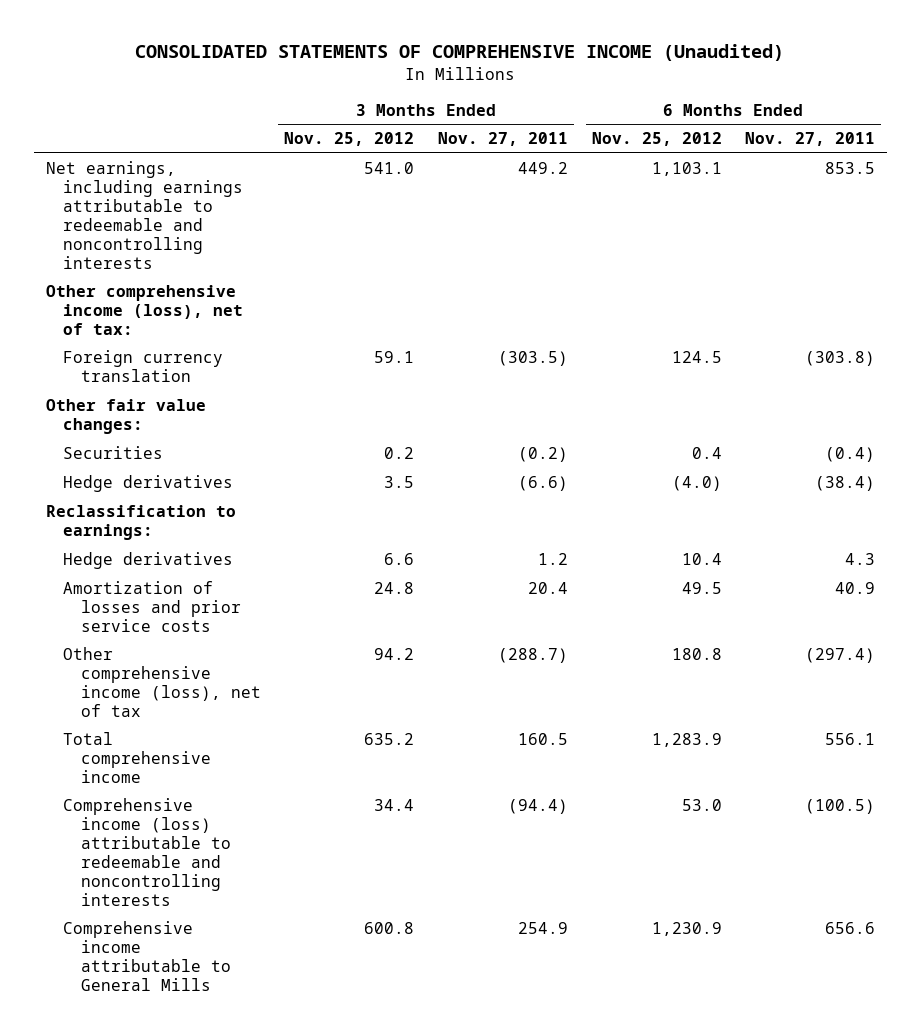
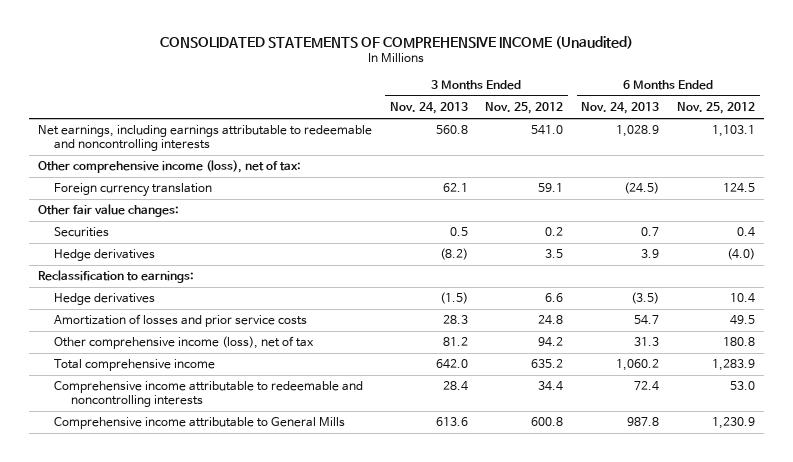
- | 3 Months Ended Nov. 25, 2012 | 3 Months Ended Nov. 27, 2011 | 6 Months Ended Nov. 25, 2012 | 6 Months Ended Nov. 27, 2011
+ | 3 Months Ended Nov. 24, 2013 | 3 Months Ended Nov. 25, 2012 | 6 Months Ended Nov. 24, 2013 | 6 Months Ended Nov. 25, 2012
- Comprehensive income (loss) attributable to redeemable and noncontrolling interests | 34.4 | (94.4) | 53.0 | (100.5)
+ Comprehensive income attributable to redeemable and noncontrolling interests | 28.4 | 34.4 | 72.4 | 53.0

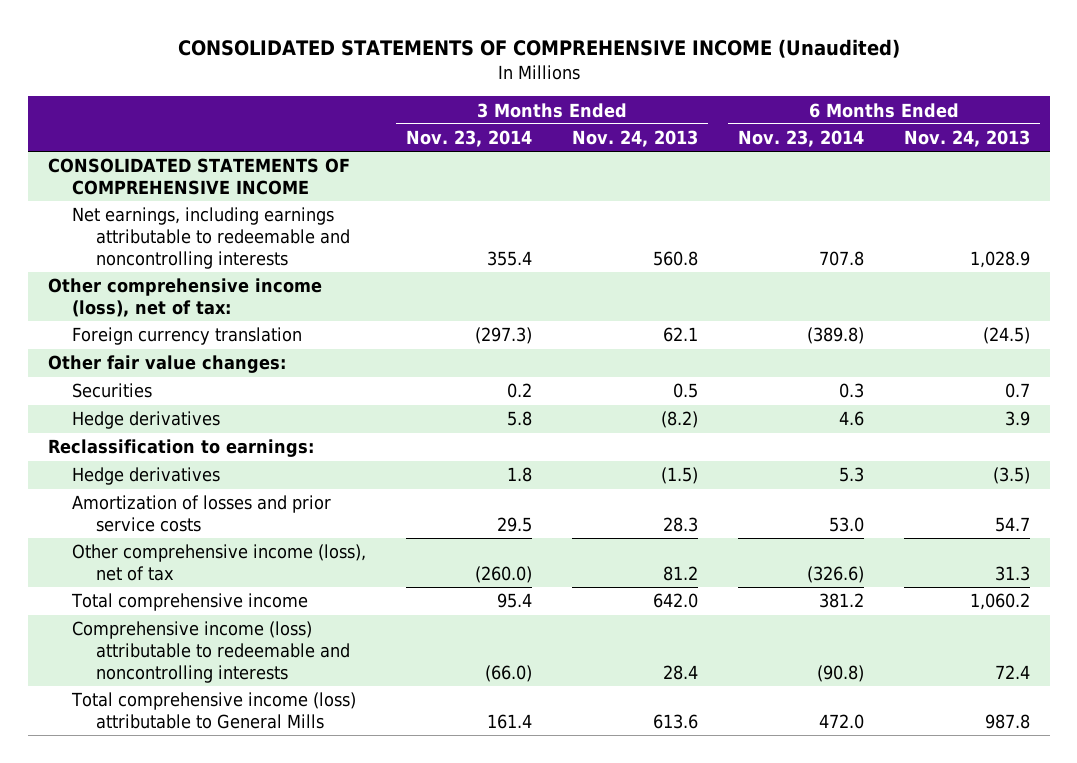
- | 3 Months Ended Nov. 24, 2013 | 3 Months Ended Nov. 25, 2012 | 6 Months Ended Nov. 24, 2013 | 6 Months Ended Nov. 25, 2012
+ | 3 Months Ended Nov. 23, 2014 | 3 Months Ended Nov. 24, 2013 | 6 Months Ended Nov. 23, 2014 | 6 Months Ended Nov. 24, 2013
+ CONSOLIDATED STATEMENTS OF COMPREHENSIVE INCOME
- Comprehensive income attributable to redeemable and noncontrolling interests | 28.4 | 34.4 | 72.4 | 53.0
- Comprehensive income attributable to General Mills | 613.6 | 600.8 | 987.8 | 1,230.9
+ Comprehensive income (loss) attributable to redeemable and noncontrolling interests | (66.0) | 28.4 | (90.8) | 72.4
+ Total comprehensive income (loss) attributable to General Mills | 161.4 | 613.6 | 472.0 | 987.8

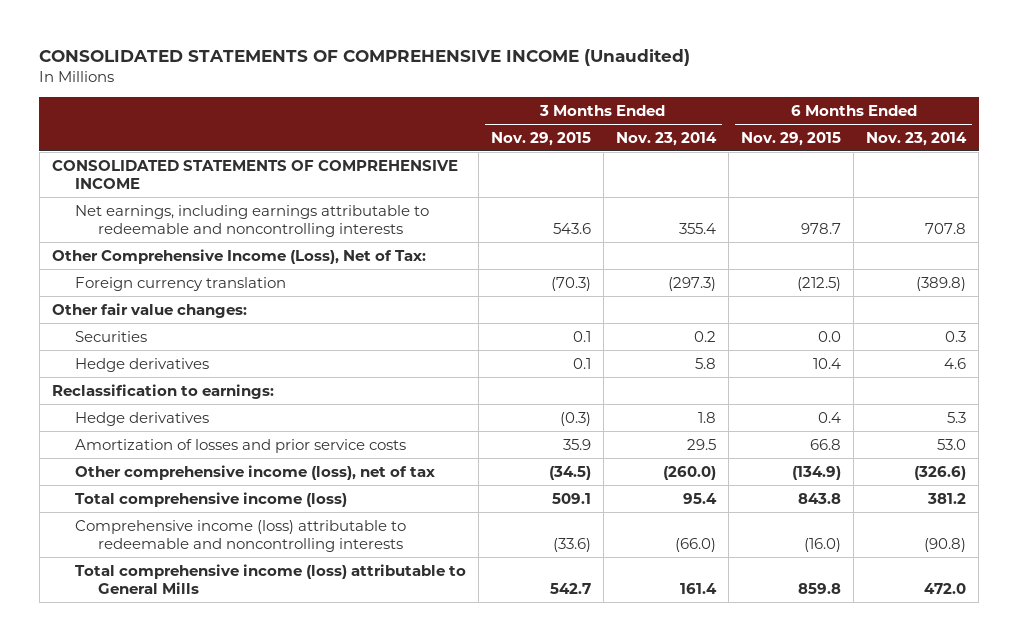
- | 3 Months Ended Nov. 23, 2014 | 3 Months Ended Nov. 24, 2013 | 6 Months Ended Nov. 23, 2014 | 6 Months Ended Nov. 24, 2013
+ | 3 Months Ended Nov. 29, 2015 | 3 Months Ended Nov. 23, 2014 | 6 Months Ended Nov. 29, 2015 | 6 Months Ended Nov. 23, 2014
- Other comprehensive income (loss), net of tax:
+ Other Comprehensive Income (Loss), Net of Tax:
- Total comprehensive income | 95.4 | 642.0 | 381.2 | 1,060.2
+ Total comprehensive income (loss) | 509.1 | 95.4 | 843.8 | 381.2

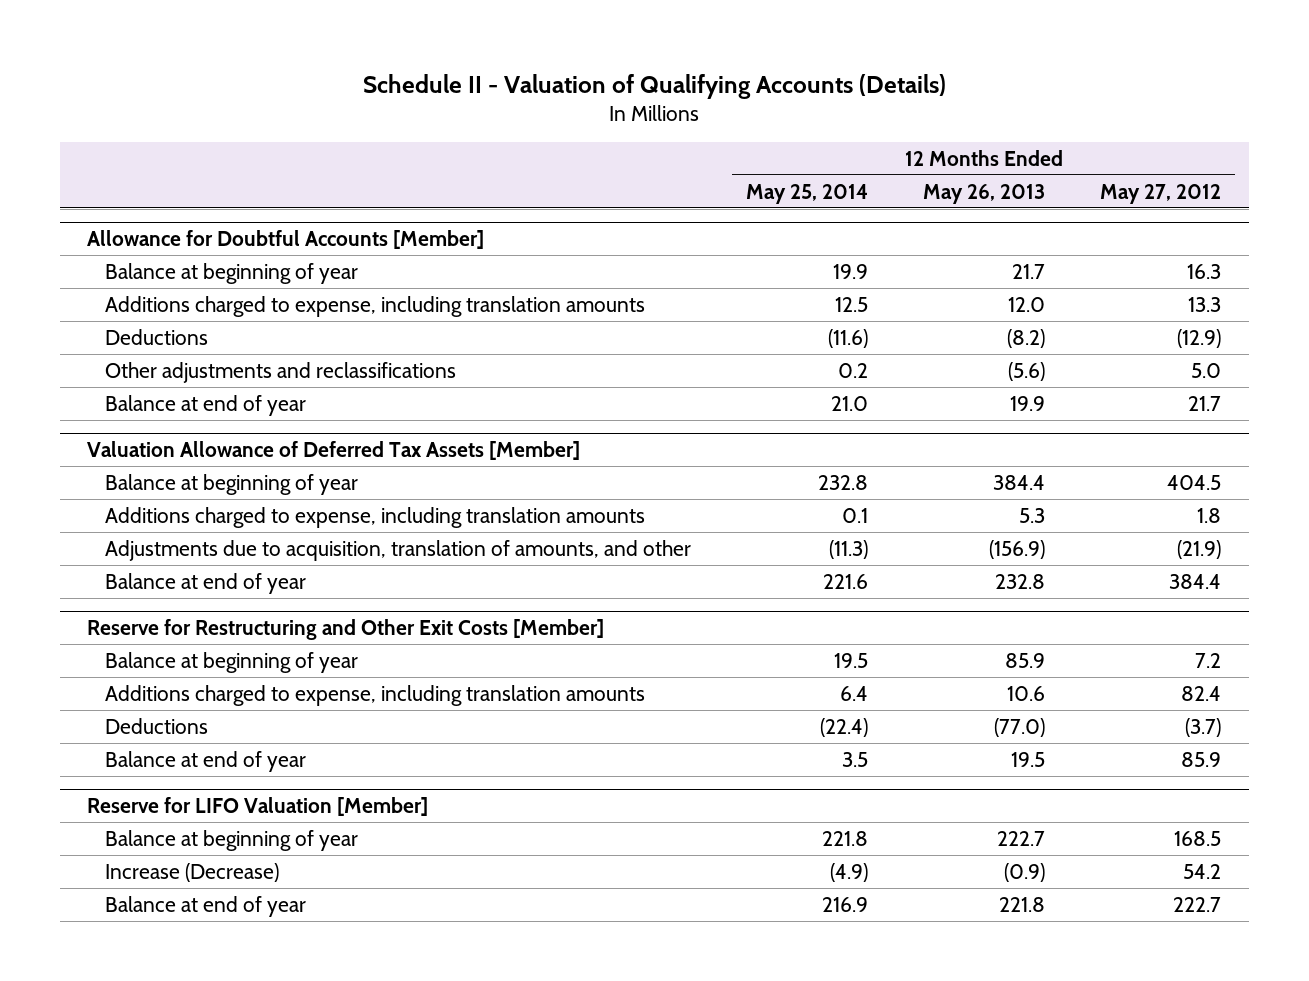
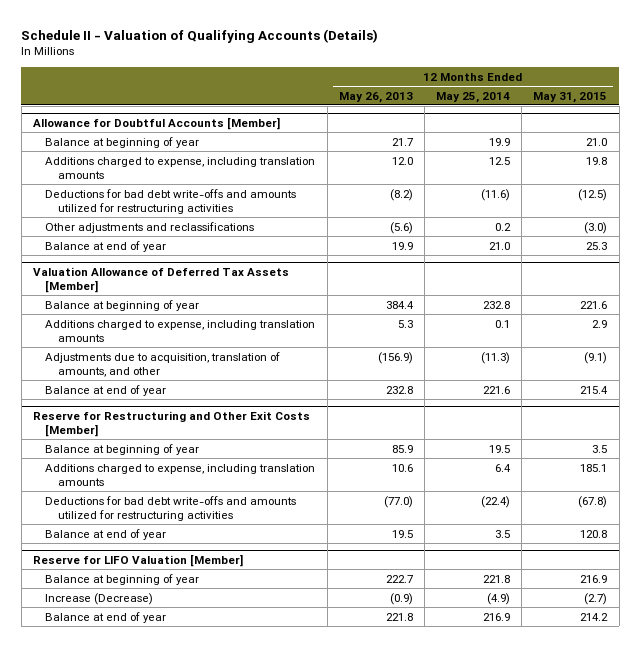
- | 12 Months Ended May 25, 2014 | 12 Months Ended May 26, 2013 | 12 Months Ended May 27, 2012
+ | 12 Months Ended May 26, 2013 | 12 Months Ended May 25, 2014 | 12 Months Ended May 31, 2015
@ Allowance for Doubtful Accounts [Member]
- Deductions | (11.6) | (8.2) | (12.9)
+ Deductions for bad debt write-offs and amounts utilized for restructuring activities | (8.2) | (11.6) | (12.5)
@ Reserve for Restructuring and Other Exit Costs [Member]
- Deductions | (22.4) | (77.0) | (3.7)
+ Deductions for bad debt write-offs and amounts utilized for restructuring activities | (77.0) | (22.4) | (67.8)

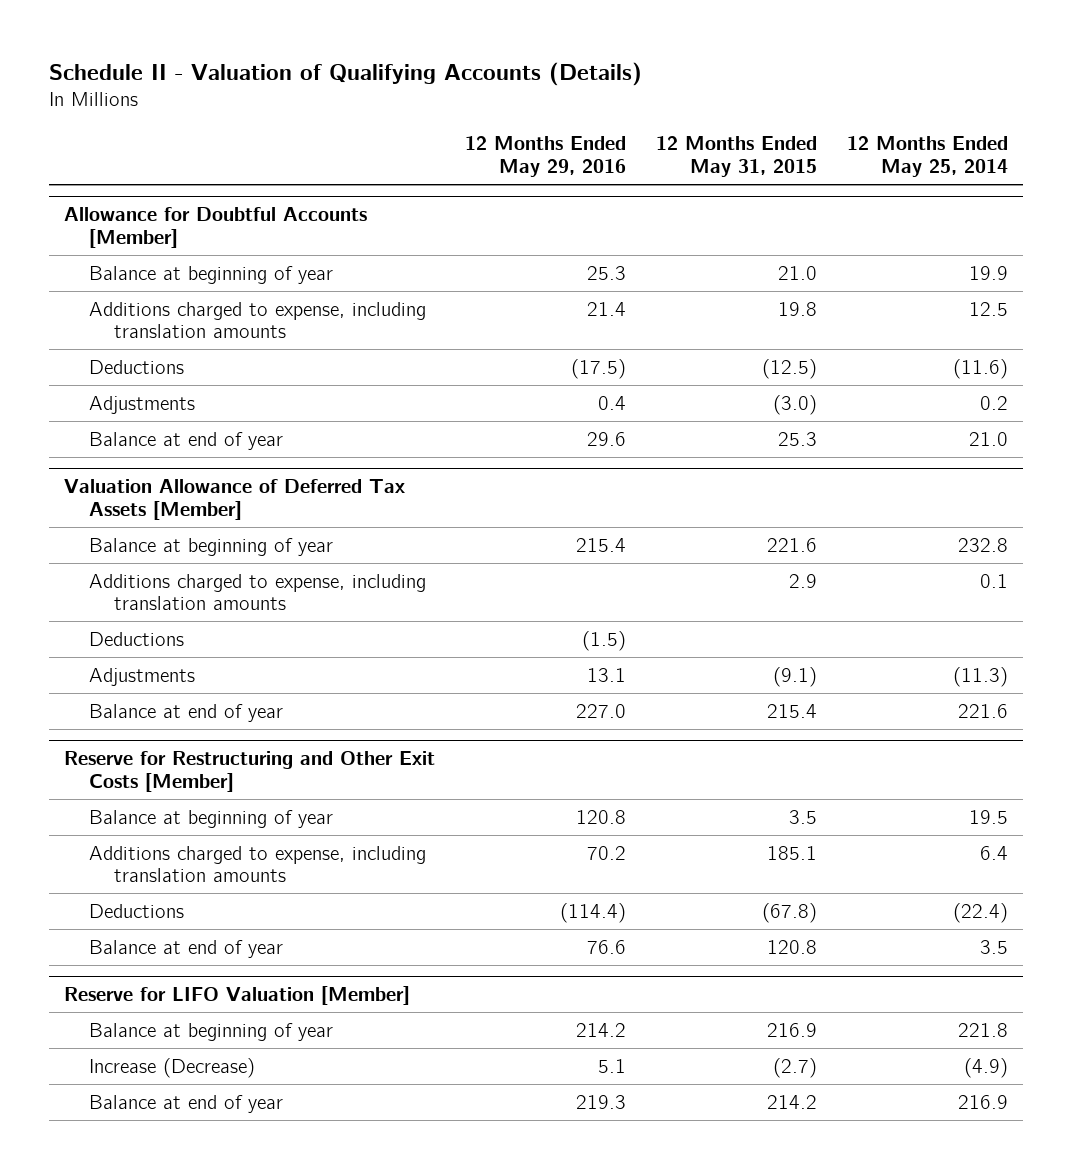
- | 12 Months Ended May 26, 2013 | 12 Months Ended May 25, 2014 | 12 Months Ended May 31, 2015
+ | 12 Months Ended May 29, 2016 | 12 Months Ended May 31, 2015 | 12 Months Ended May 25, 2014
@ Allowance for Doubtful Accounts [Member]
- Deductions for bad debt write-offs and amounts utilized for restructuring activities | (8.2) | (11.6) | (12.5)
- Other adjustments and reclassifications | (5.6) | 0.2 | (3.0)
+ Deductions | (17.5) | (12.5) | (11.6)
+ Adjustments | 0.4 | (3.0) | 0.2
@ Valuation Allowance of Deferred Tax Assets [Member]
- Adjustments due to acquisition, translation of amounts, and other | (156.9) | (11.3) | (9.1)
+ Deductions | (1.5) | |
+ Adjustments | 13.1 | (9.1) | (11.3)
@ Reserve for Restructuring and Other Exit Costs [Member]
- Deductions for bad debt write-offs and amounts utilized for restructuring activities | (77.0) | (22.4) | (67.8)
+ Deductions | (114.4) | (67.8) | (22.4)

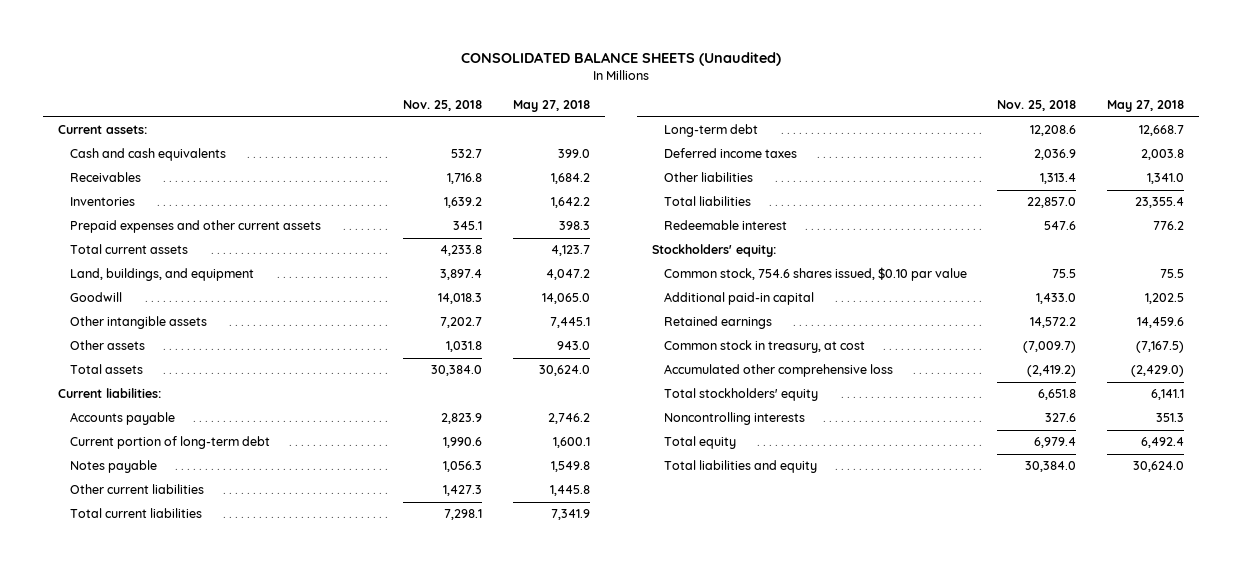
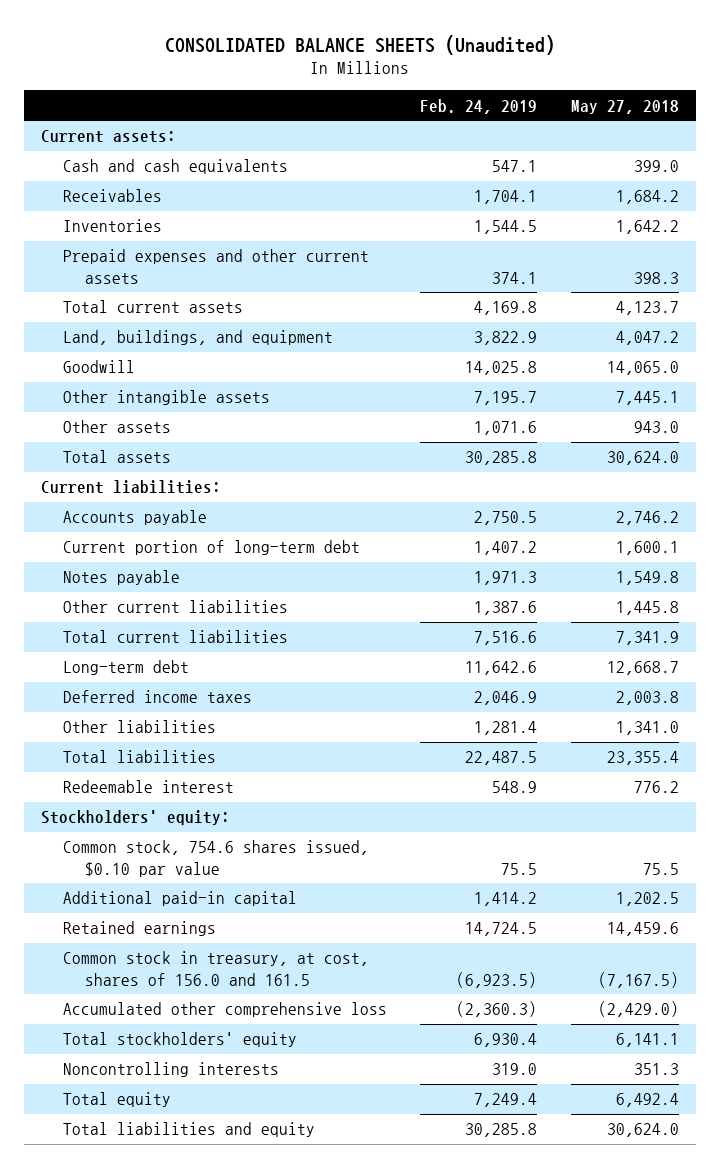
- | Nov. 25, 2018 | May 27, 2018
+ | Feb. 24, 2019 | May 27, 2018
- Common stock in treasury, at cost | (7,009.7) | (7,167.5)
+ Common stock in treasury, at cost, shares of 156.0 and 161.5 | (6,923.5) | (7,167.5)

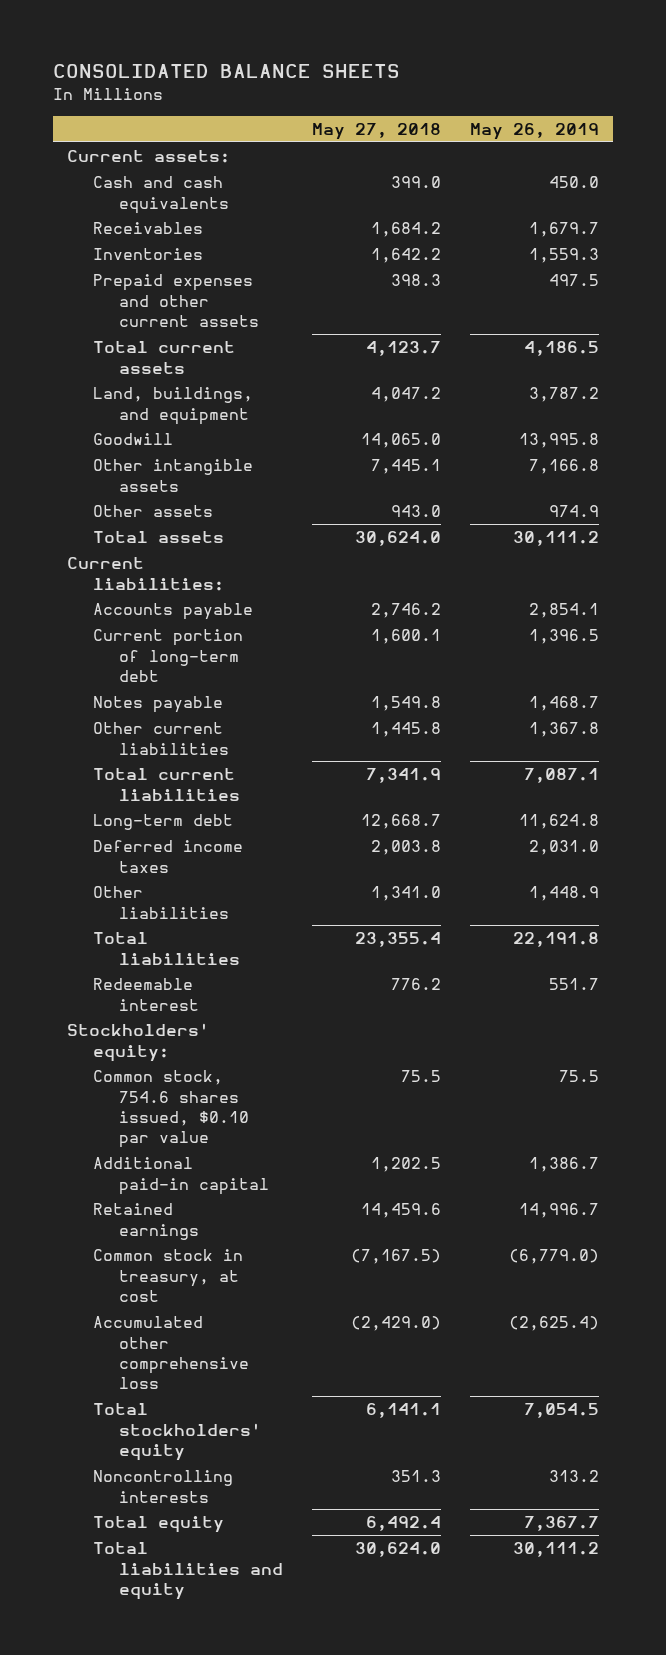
- CONSOLIDATED BALANCE SHEETS (Unaudited)
+ CONSOLIDATED BALANCE SHEETS
- | Feb. 24, 2019 | May 27, 2018
+ | May 27, 2018 | May 26, 2019
- Common stock in treasury, at cost, shares of 156.0 and 161.5 | (6,923.5) | (7,167.5)
+ Common stock in treasury, at cost | (7,167.5) | (6,779.0)

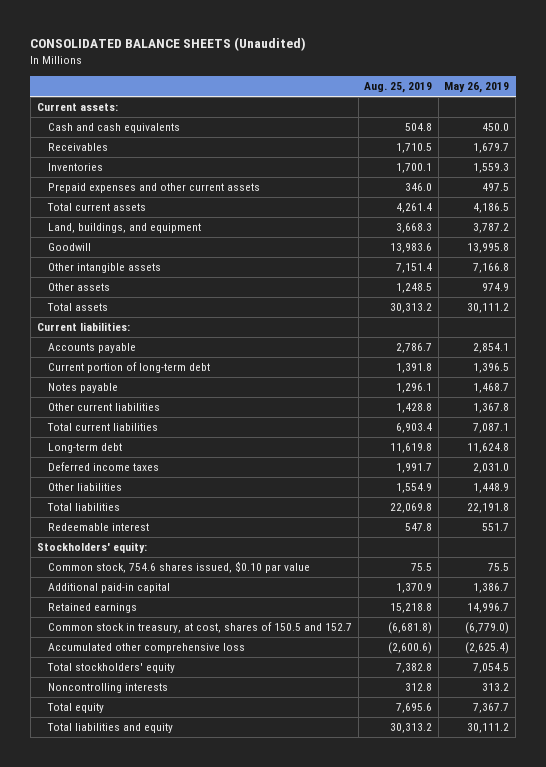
- CONSOLIDATED BALANCE SHEETS
+ CONSOLIDATED BALANCE SHEETS (Unaudited)
- | May 27, 2018 | May 26, 2019
+ | Aug. 25, 2019 | May 26, 2019
- Common stock in treasury, at cost | (7,167.5) | (6,779.0)
+ Common stock in treasury, at cost, shares of 150.5 and 152.7 | (6,681.8) | (6,779.0)

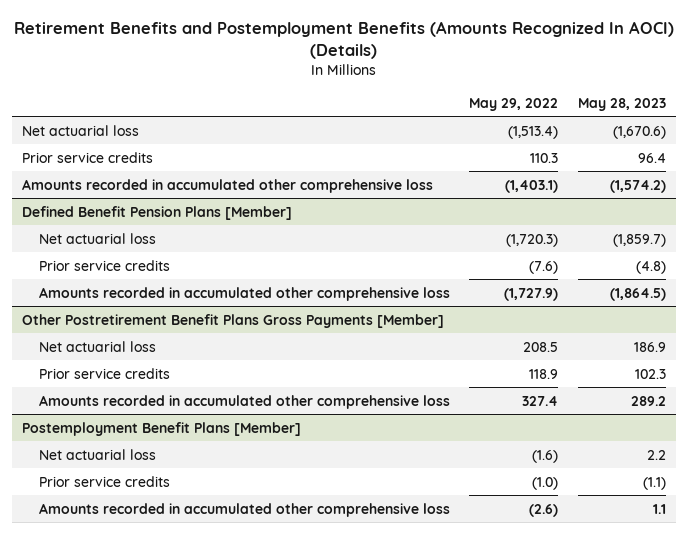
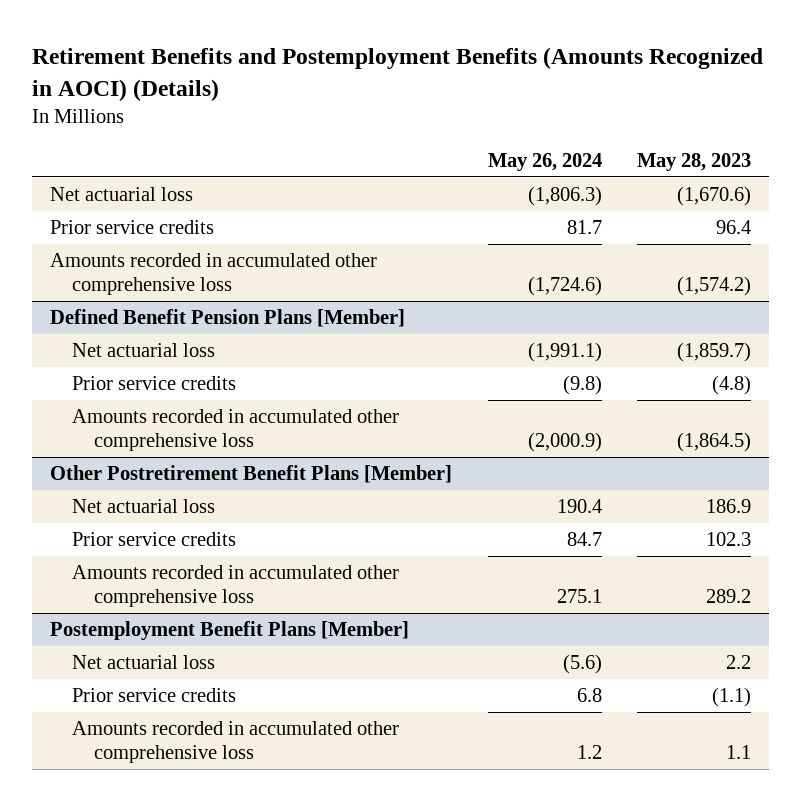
- Retirement Benefits and Postemployment Benefits (Amounts Recognized In AOCI) (Details)
+ Retirement Benefits and Postemployment Benefits (Amounts Recognized in AOCI) (Details)
- | May 29, 2022 | May 28, 2023
+ | May 26, 2024 | May 28, 2023
- Other Postretirement Benefit Plans Gross Payments [Member]
+ Other Postretirement Benefit Plans [Member]

